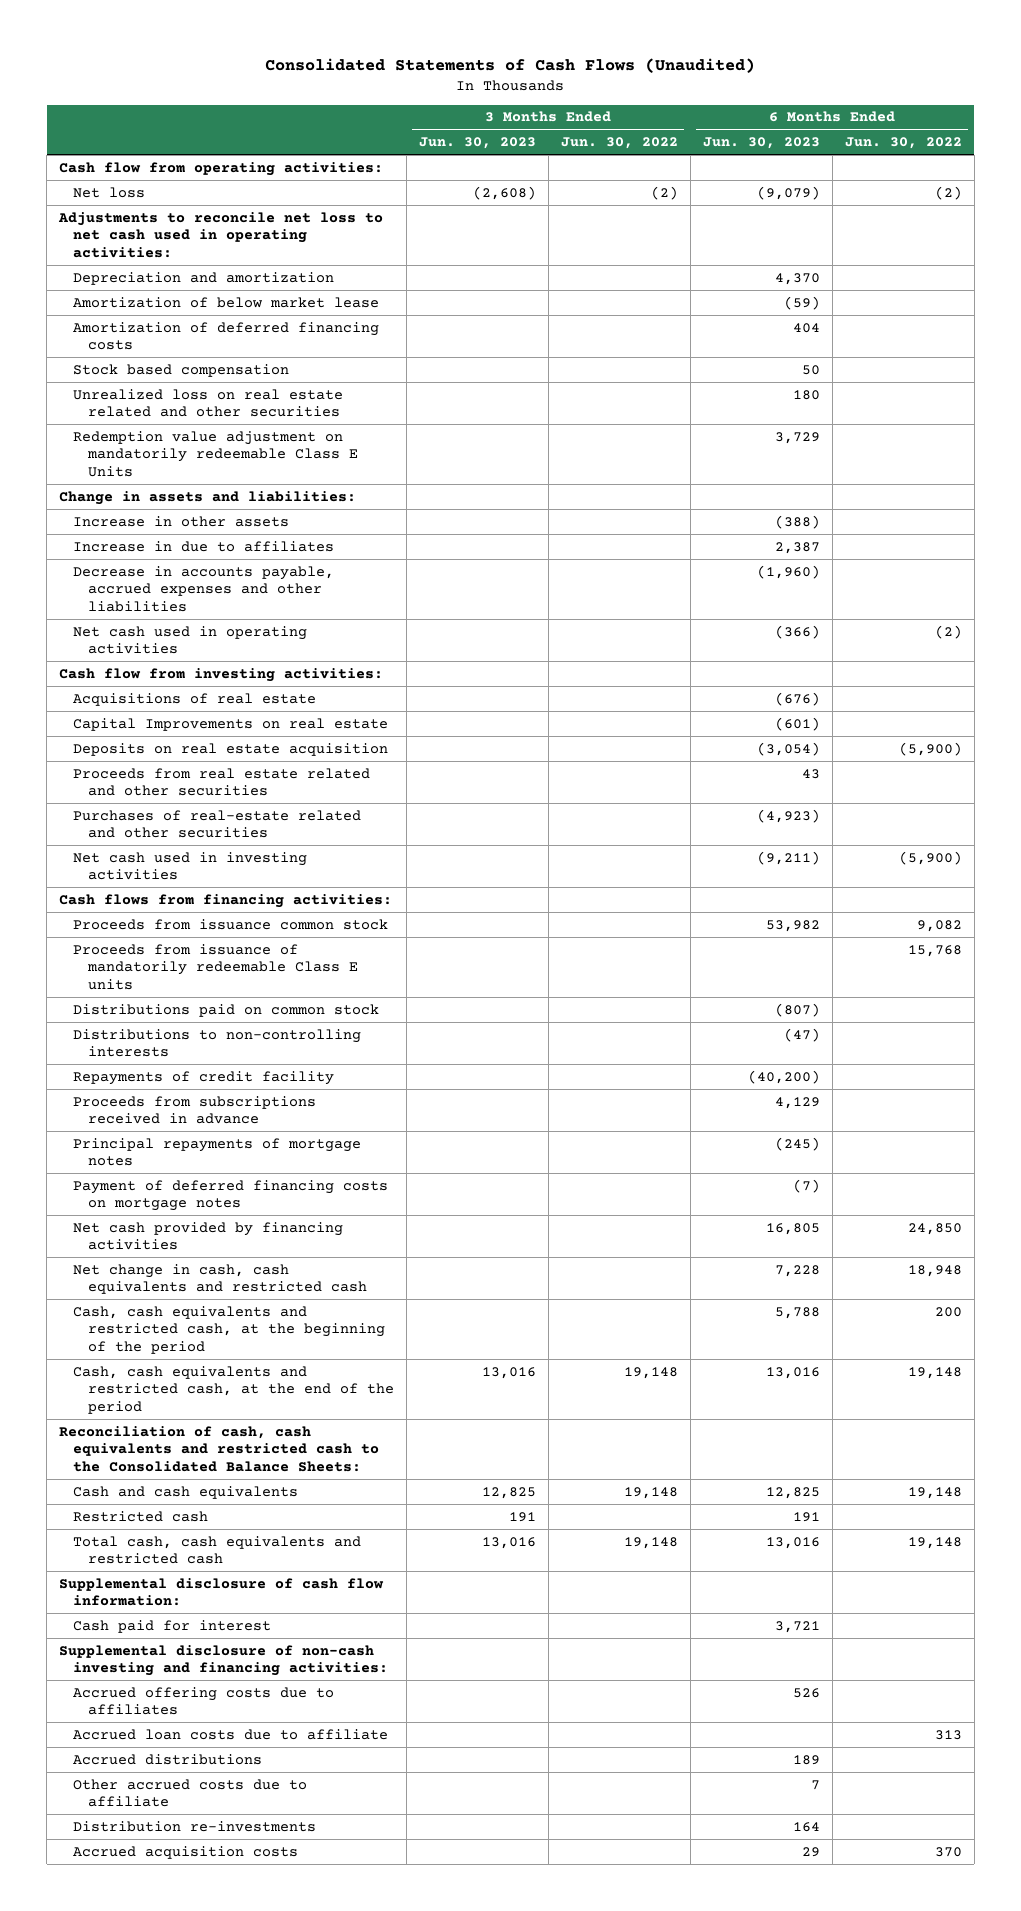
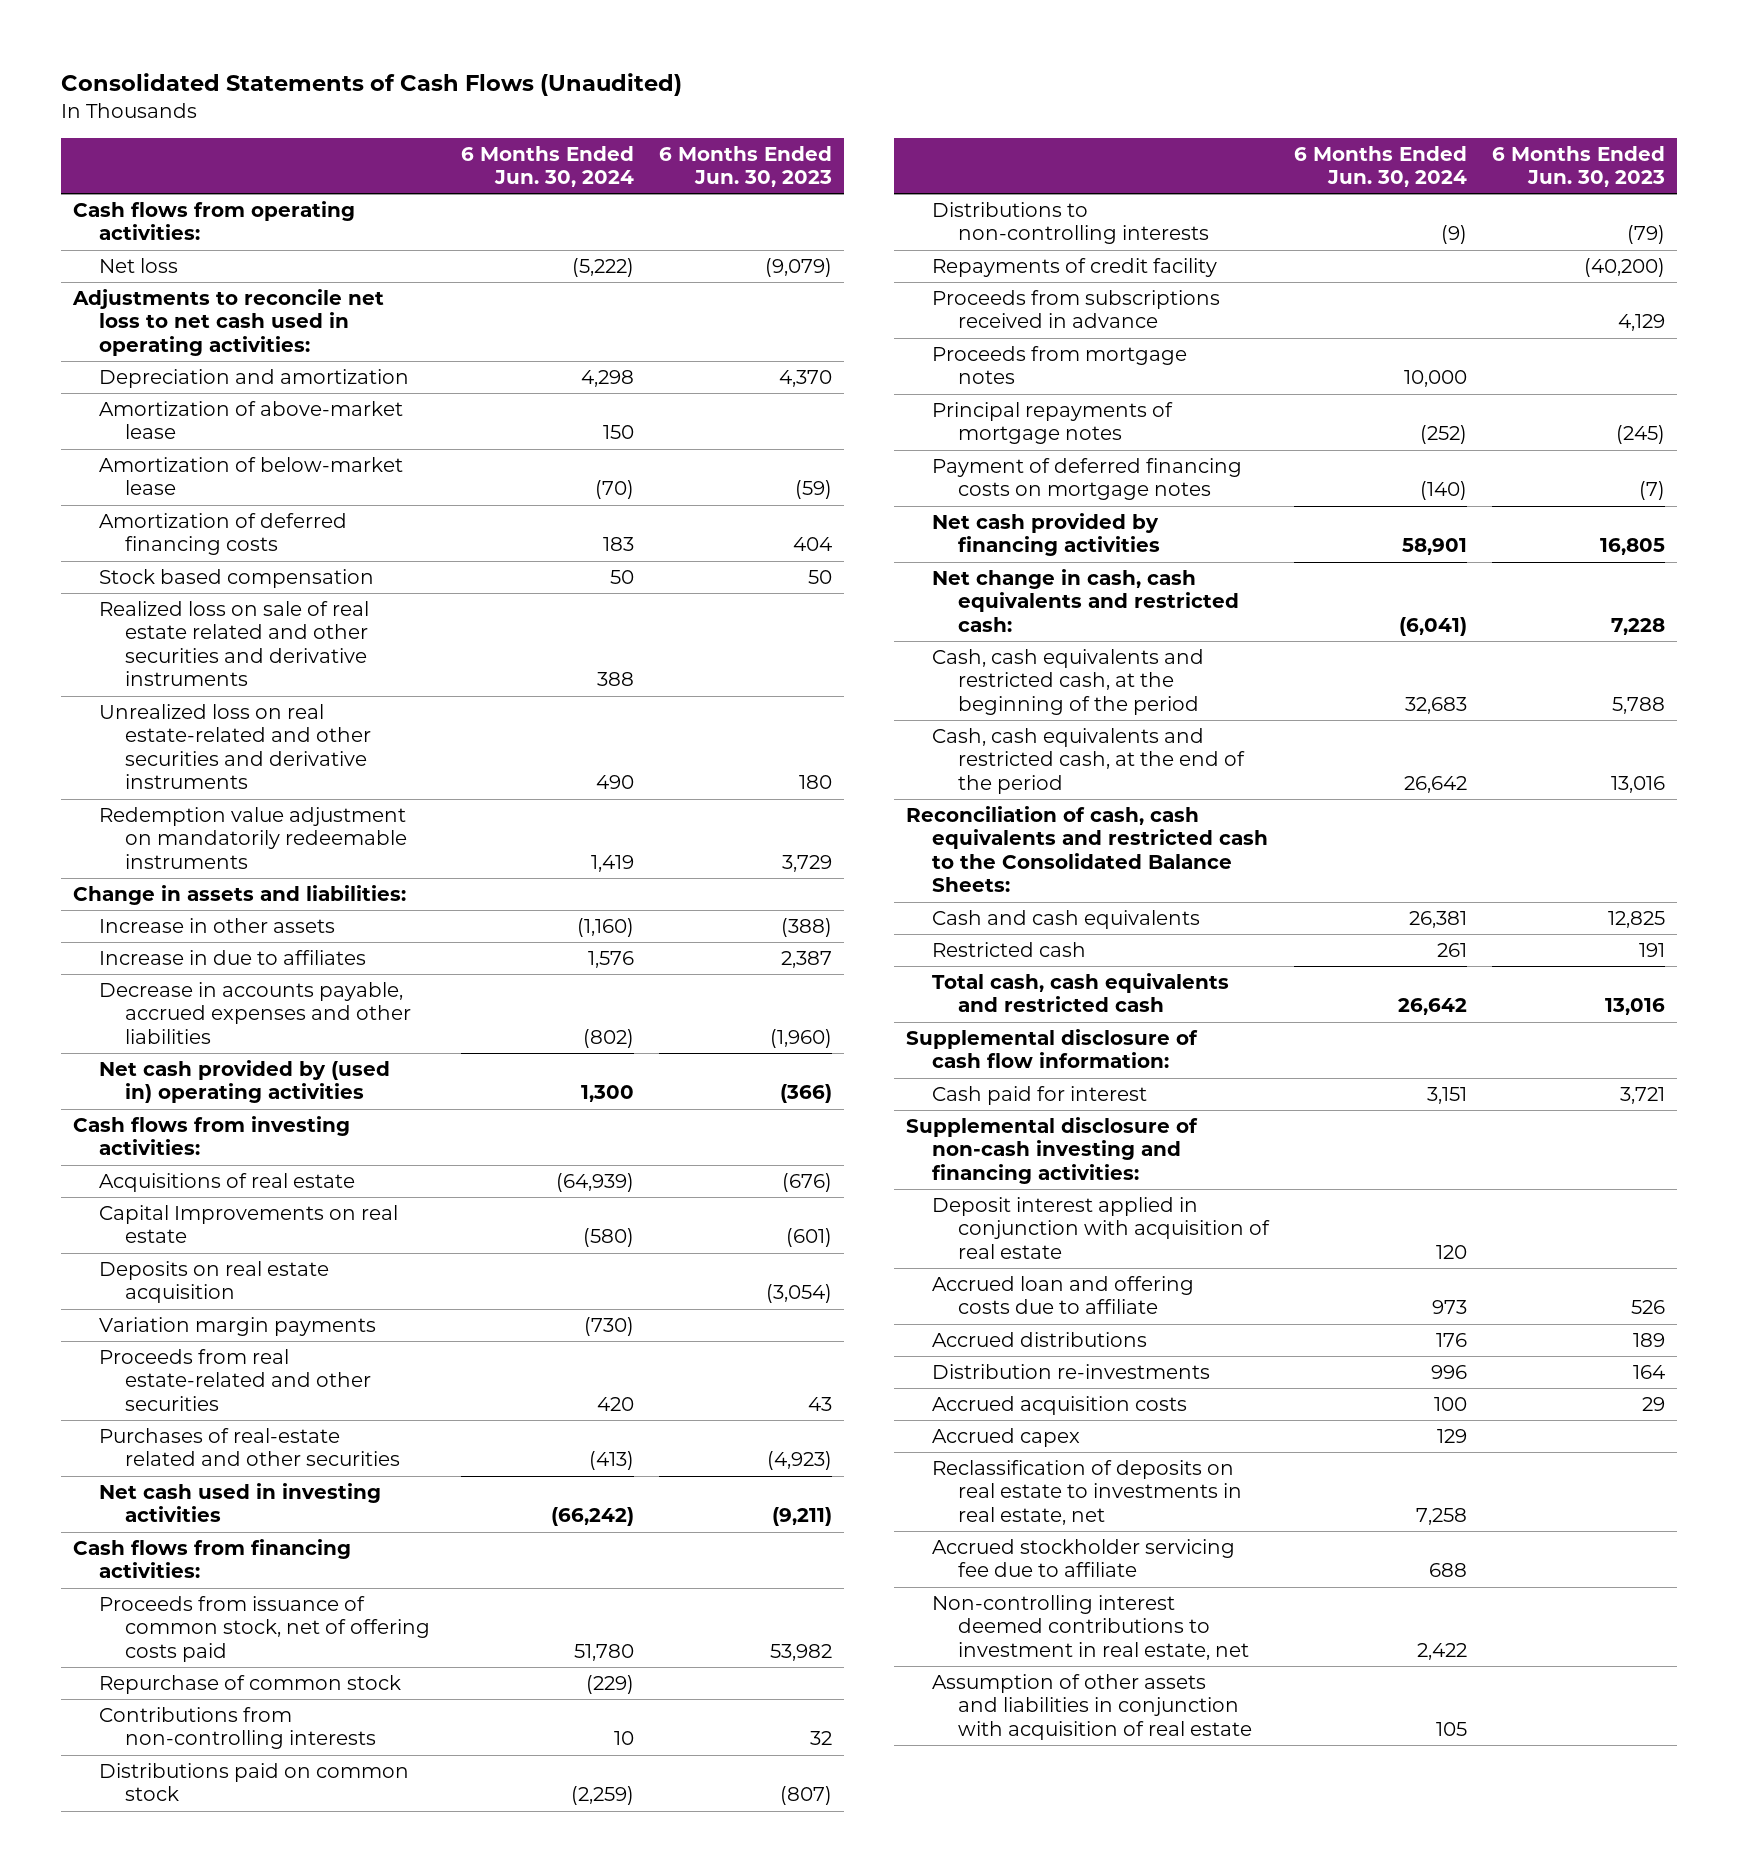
- | 3 Months Ended Jun. 30, 2023 | 3 Months Ended Jun. 30, 2022 | 6 Months Ended Jun. 30, 2023 | 6 Months Ended Jun. 30, 2022
+ | 6 Months Ended Jun. 30, 2024 | 6 Months Ended Jun. 30, 2023
- Cash flow from operating activities:
+ Cash flows from operating activities:
- Amortization of below market lease | | | (59) |
+ Amortization of above-market lease | 150 |
+ Amortization of below-market lease | (70) | (59)
- Unrealized loss on real estate related and other securities | | | 180 |
- Redemption value adjustment on mandatorily redeemable Class E Units | | | 3,729 |
+ Realized loss on sale of real estate related and other securities and derivative instruments | 388 |
+ Unrealized loss on real estate-related and other securities and derivative instruments | 490 | 180
+ Redemption value adjustment on mandatorily redeemable instruments | 1,419 | 3,729
- Net cash used in operating activities | | | (366) | (2)
- Cash flow from investing activities:
+ Net cash provided by (used in) operating activities | 1,300 | (366)
+ Cash flows from investing activities:
- Proceeds from real estate related and other securities | | | 43 |
+ Variation margin payments | (730) |
+ Proceeds from real estate-related and other securities | 420 | 43
- Proceeds from issuance common stock | | | 53,982 | 9,082
- Proceeds from issuance of mandatorily redeemable Class E units | | | | 15,768
+ Proceeds from issuance of common stock, net of offering costs paid | 51,780 | 53,982
+ Repurchase of common stock | (229) |
+ Contributions from non-controlling interests | 10 | 32
- Distributions to non-controlling interests | | | (47) |
+ Distributions to non-controlling interests | (9) | (79)
+ Proceeds from mortgage notes | 10,000 |
- Net change in cash, cash equivalents and restricted cash | | | 7,228 | 18,948
+ Net change in cash, cash equivalents and restricted cash: | (6,041) | 7,228
- Accrued offering costs due to affiliates | | | 526 |
- Accrued loan costs due to affiliate | | | | 313
+ Deposit interest applied in conjunction with acquisition of real estate | 120 |
+ Accrued loan and offering costs due to affiliate | 973 | 526
- Other accrued costs due to affiliate | | | 7 |
+ Accrued capex | 129 |
+ Reclassification of deposits on real estate to investments in real estate, net | 7,258 |
+ Accrued stockholder servicing fee due to affiliate | 688 |
+ Non-controlling interest deemed contributions to investment in real estate, net | 2,422 |
+ Assumption of other assets and liabilities in conjunction with acquisition of real estate | 105 |

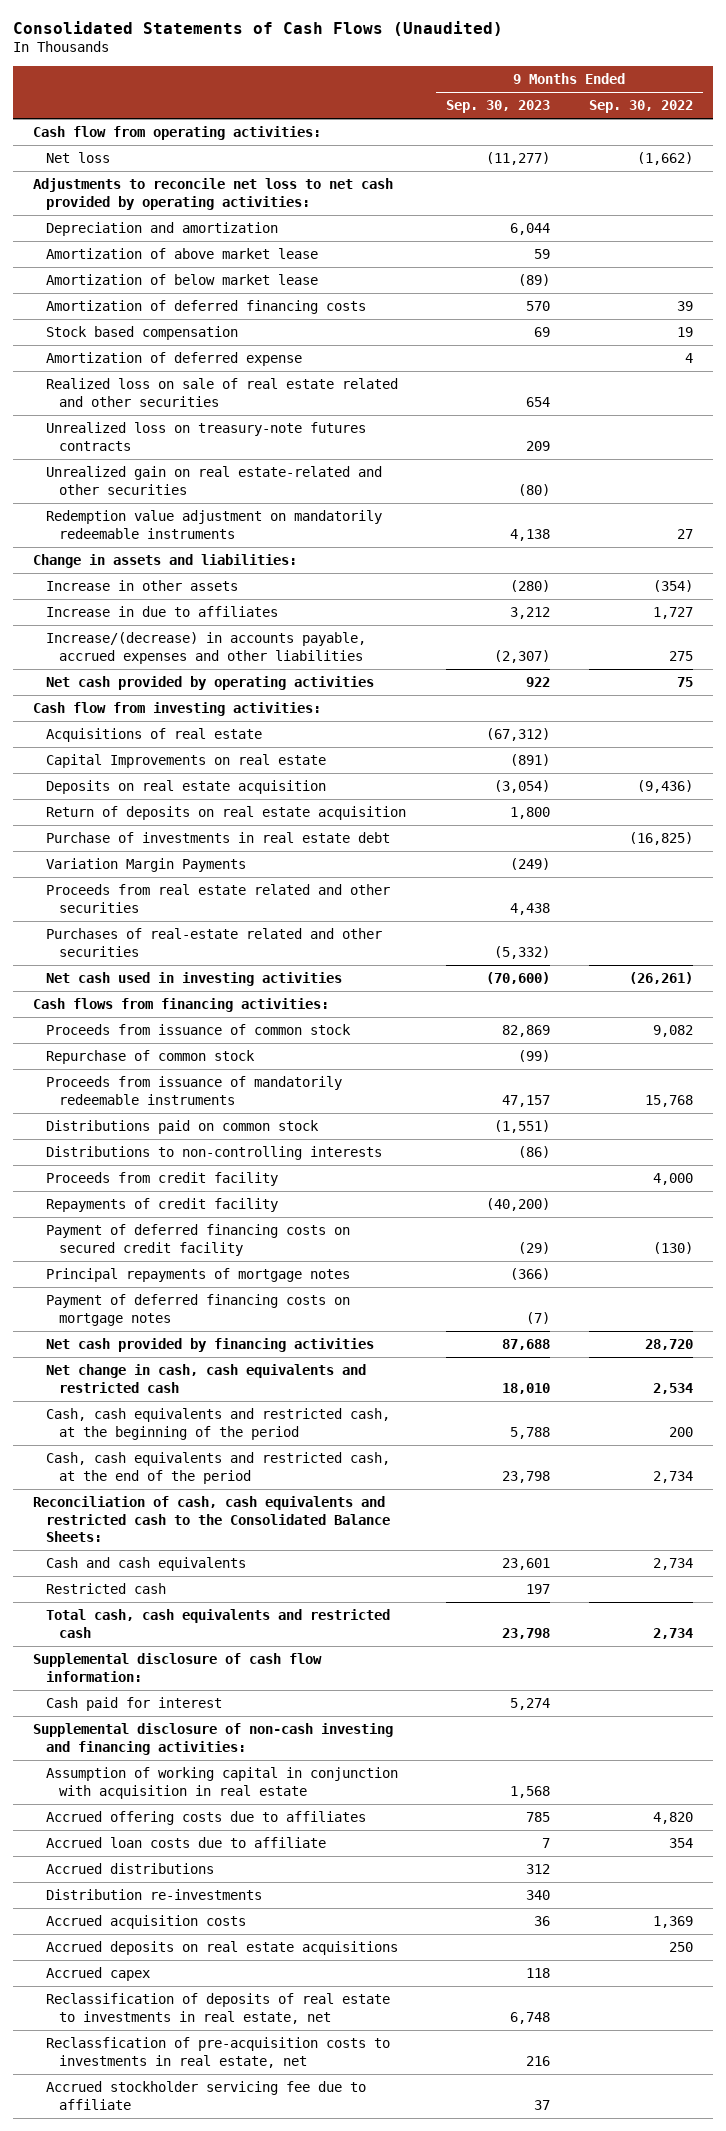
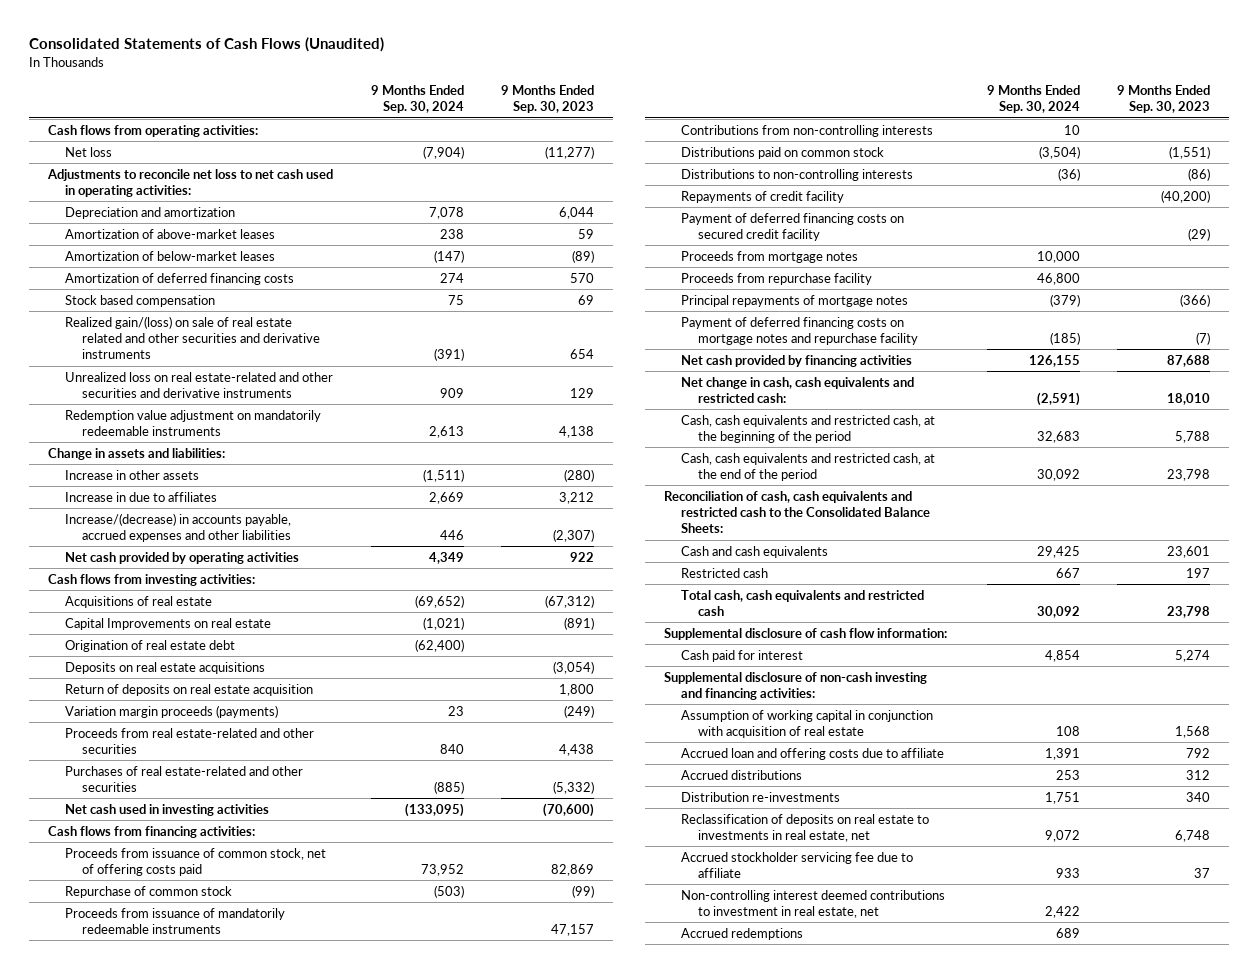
- | 9 Months Ended Sep. 30, 2023 | 9 Months Ended Sep. 30, 2022
+ | 9 Months Ended Sep. 30, 2024 | 9 Months Ended Sep. 30, 2023
- Cash flow from operating activities:
+ Cash flows from operating activities:
- Adjustments to reconcile net loss to net cash provided by operating activities:
+ Adjustments to reconcile net loss to net cash used in operating activities:
- Amortization of above market lease | 59 |
- Amortization of below market lease | (89) |
+ Amortization of above-market leases | 238 | 59
+ Amortization of below-market leases | (147) | (89)
- Amortization of deferred expense | | 4
- Realized loss on sale of real estate related and other securities | 654 |
- Unrealized loss on treasury-note futures contracts | 209 |
- Unrealized gain on real estate-related and other securities | (80) |
+ Realized gain/(loss) on sale of real estate related and other securities and derivative instruments | (391) | 654
+ Unrealized loss on real estate-related and other securities and derivative instruments | 909 | 129
- Cash flow from investing activities:
+ Cash flows from investing activities:
- Deposits on real estate acquisition | (3,054) | (9,436)
+ Origination of real estate debt | (62,400) |
+ Deposits on real estate acquisitions | | (3,054)
- Purchase of investments in real estate debt | | (16,825)
- Variation Margin Payments | (249) |
- Proceeds from real estate related and other securities | 4,438 |
- Purchases of real-estate related and other securities | (5,332) |
+ Variation margin proceeds (payments) | 23 | (249)
+ Proceeds from real estate-related and other securities | 840 | 4,438
+ Purchases of real estate-related and other securities | (885) | (5,332)
- Proceeds from issuance of common stock | 82,869 | 9,082
+ Proceeds from issuance of common stock, net of offering costs paid | 73,952 | 82,869
+ Contributions from non-controlling interests | 10 |
- Proceeds from credit facility | | 4,000
+ Proceeds from mortgage notes | 10,000 |
+ Proceeds from repurchase facility | 46,800 |
- Payment of deferred financing costs on mortgage notes | (7) |
+ Payment of deferred financing costs on mortgage notes and repurchase facility | (185) | (7)
- Net change in cash, cash equivalents and restricted cash | 18,010 | 2,534
+ Net change in cash, cash equivalents and restricted cash: | (2,591) | 18,010
- Assumption of working capital in conjunction with acquisition in real estate | 1,568 |
- Accrued offering costs due to affiliates | 785 | 4,820
- Accrued loan costs due to affiliate | 7 | 354
+ Assumption of working capital in conjunction with acquisition of real estate | 108 | 1,568
+ Accrued loan and offering costs due to affiliate | 1,391 | 792
- Accrued acquisition costs | 36 | 1,369
- Accrued deposits on real estate acquisitions | | 250
- Accrued capex | 118 |
- Reclassification of deposits of real estate to investments in real estate, net | 6,748 |
- Reclassfication of pre-acquisition costs to investments in real estate, net | 216 |
+ Reclassification of deposits on real estate to investments in real estate, net | 9,072 | 6,748
+ Non-controlling interest deemed contributions to investment in real estate, net | 2,422 |
+ Accrued redemptions | 689 |

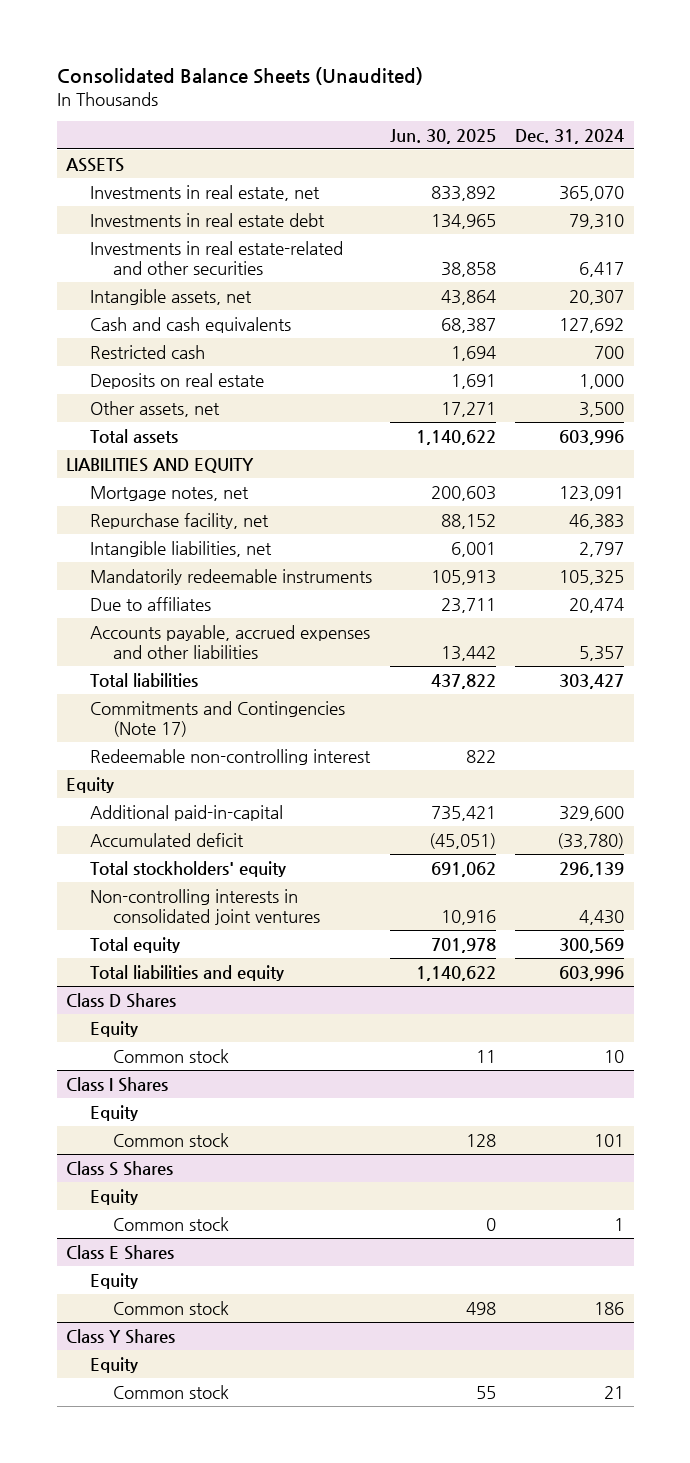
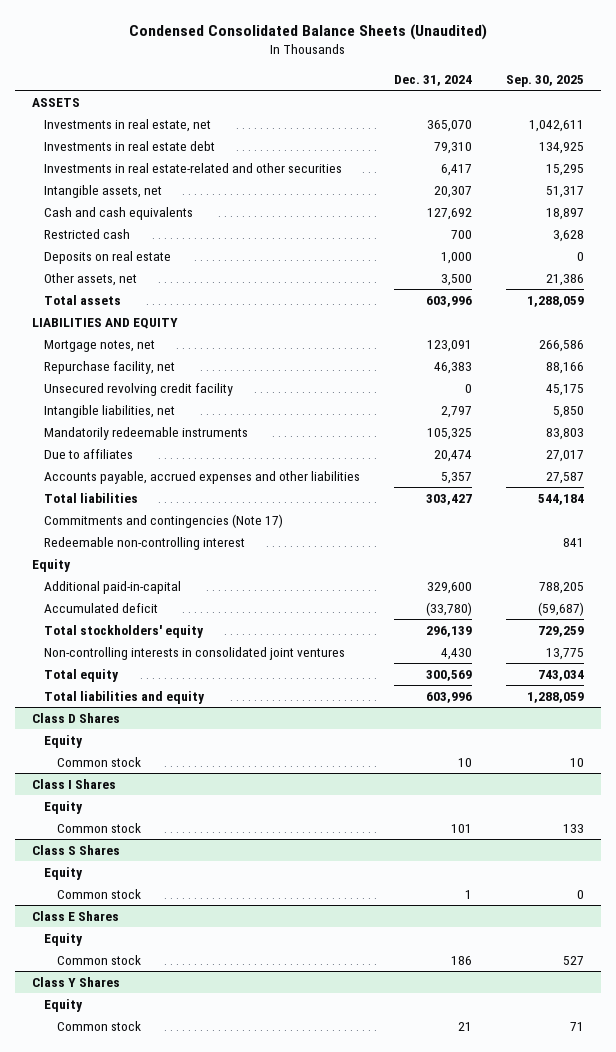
- Consolidated Balance Sheets (Unaudited)
+ Condensed Consolidated Balance Sheets (Unaudited)
- | Jun. 30, 2025 | Dec. 31, 2024
+ | Dec. 31, 2024 | Sep. 30, 2025
+ Unsecured revolving credit facility | 0 | 45,175
- Commitments and Contingencies (Note 17)
+ Commitments and contingencies (Note 17)

